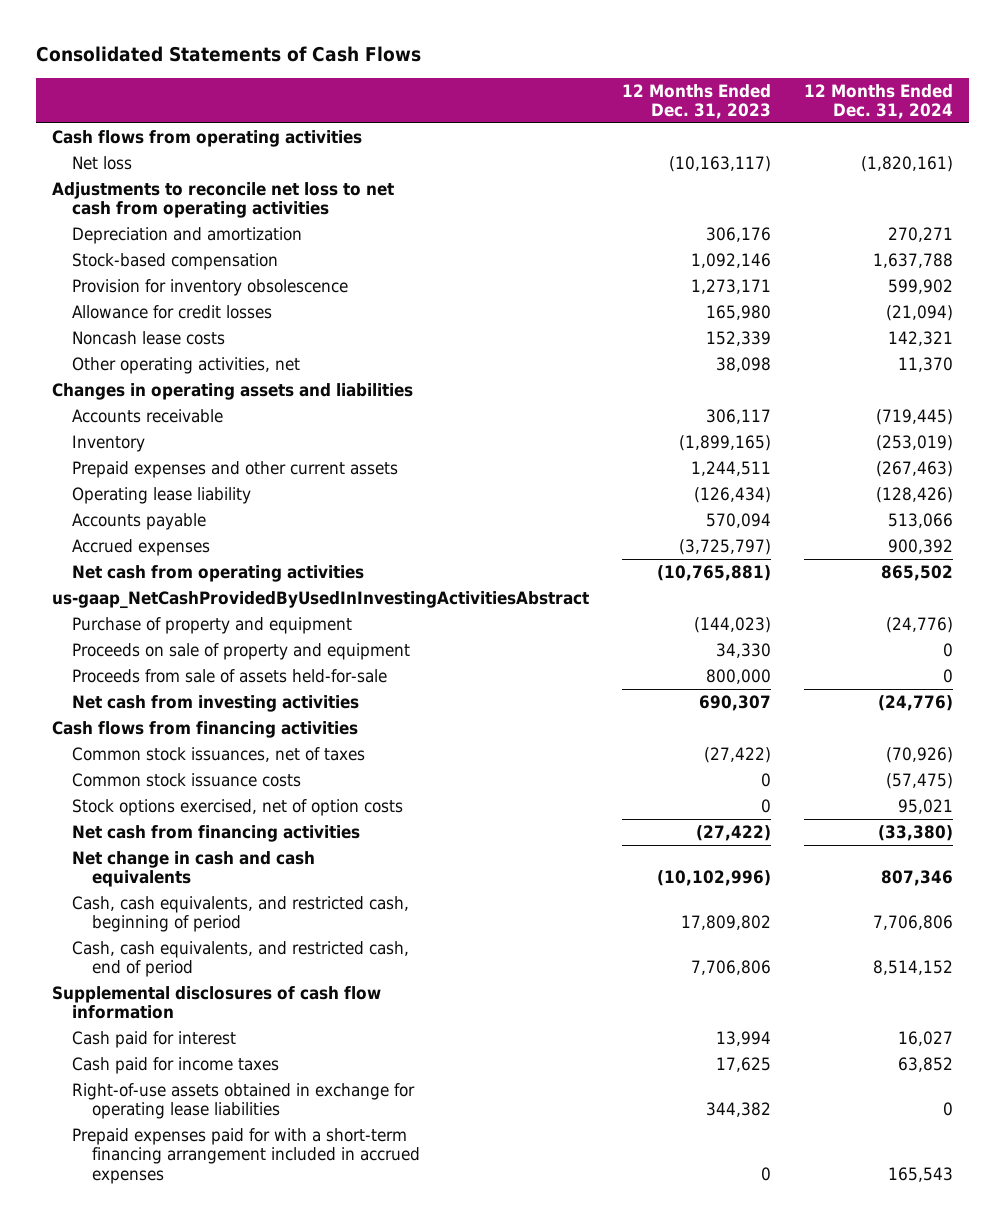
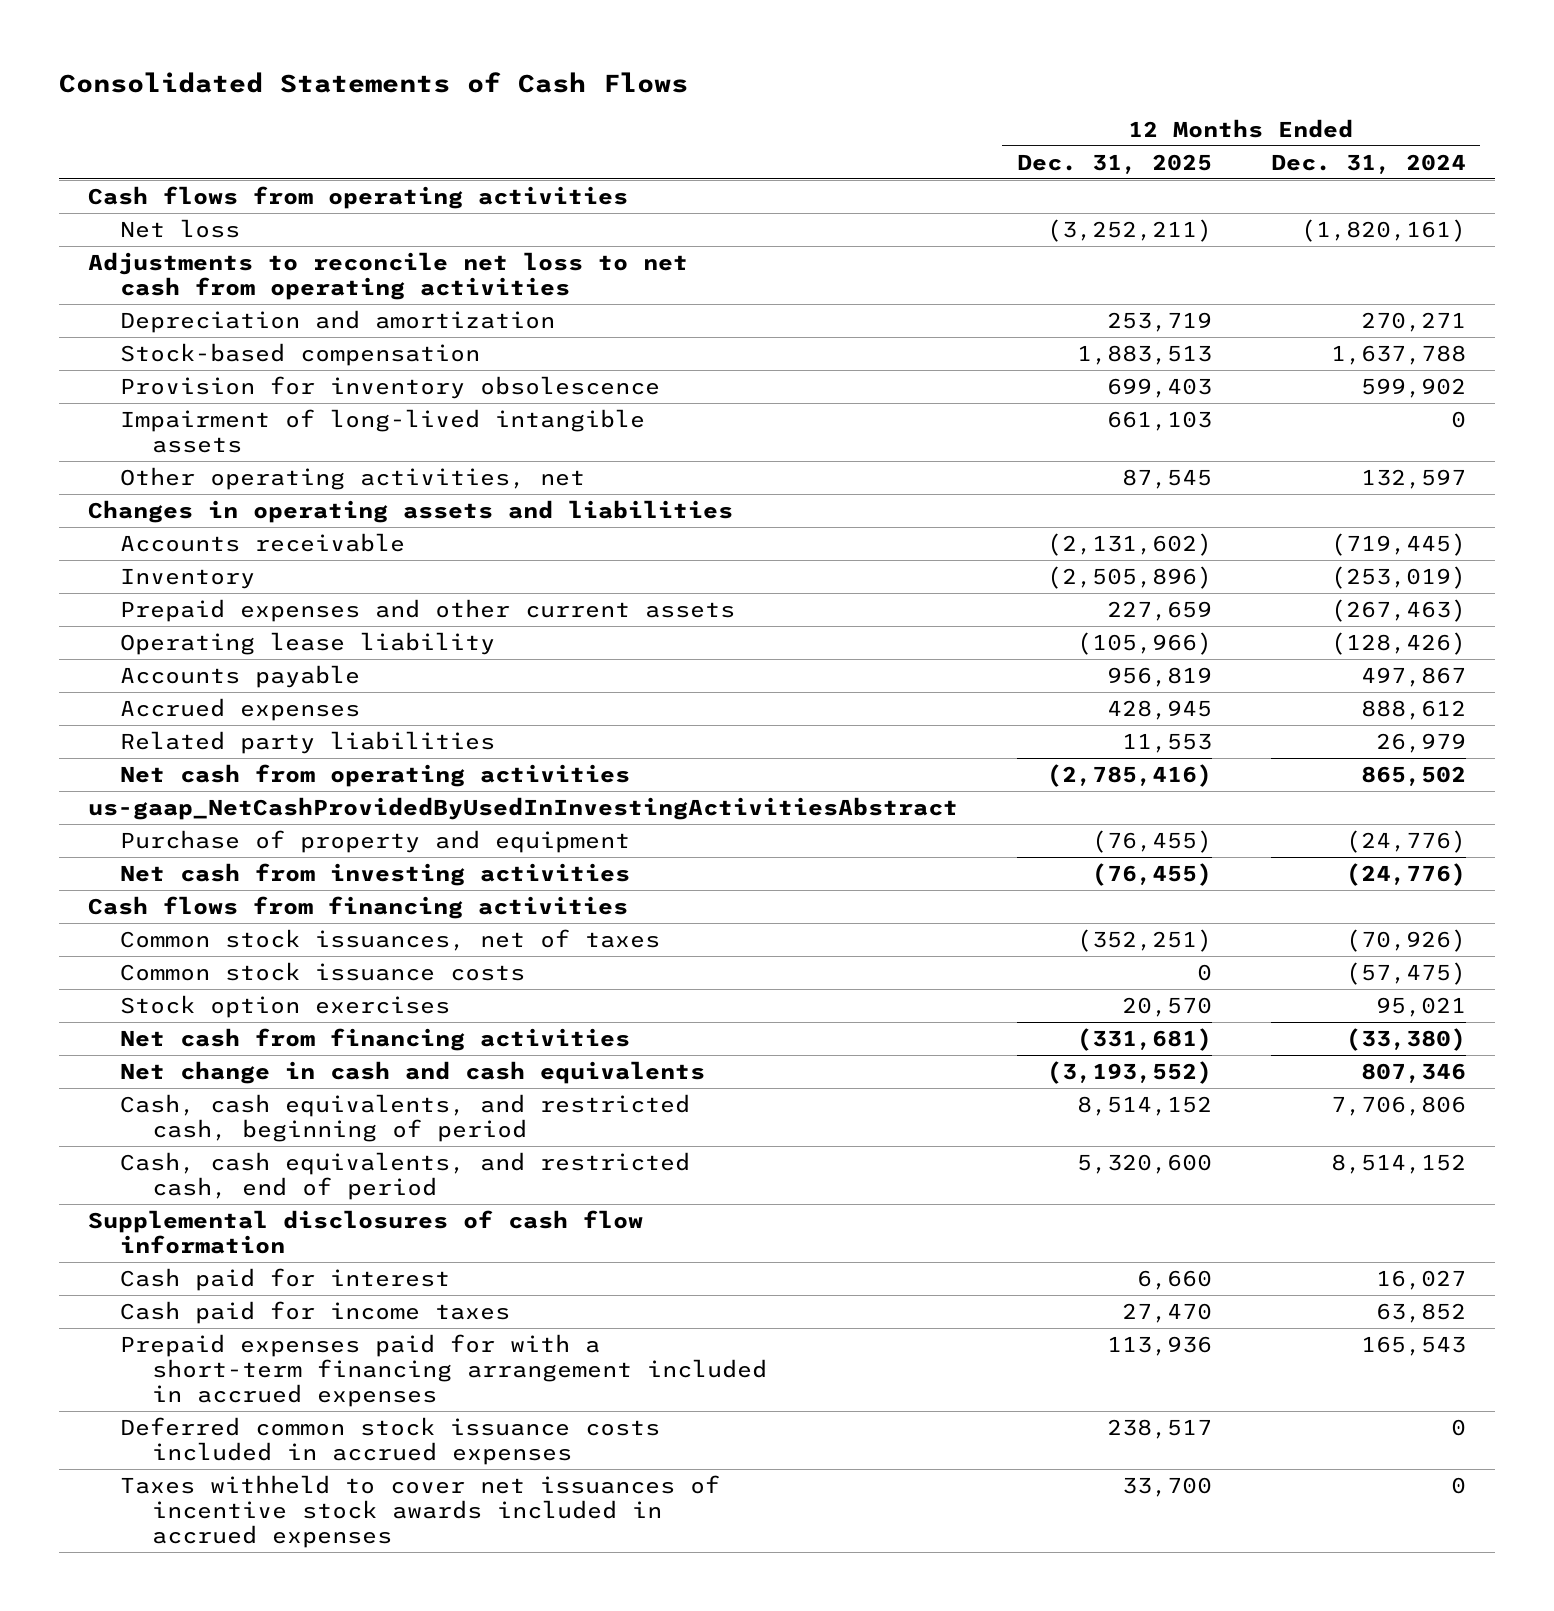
- | 12 Months Ended Dec. 31, 2023 | 12 Months Ended Dec. 31, 2024
+ | 12 Months Ended Dec. 31, 2025 | 12 Months Ended Dec. 31, 2024
- Allowance for credit losses | 165,980 | (21,094)
- Noncash lease costs | 152,339 | 142,321
- Other operating activities, net | 38,098 | 11,370
+ Impairment of long-lived intangible assets | 661,103 | 0
+ Other operating activities, net | 87,545 | 132,597
- Accounts payable | 570,094 | 513,066
- Accrued expenses | (3,725,797) | 900,392
+ Accounts payable | 956,819 | 497,867
+ Accrued expenses | 428,945 | 888,612
+ Related party liabilities | 11,553 | 26,979
- Proceeds on sale of property and equipment | 34,330 | 0
- Proceeds from sale of assets held-for-sale | 800,000 | 0
- Stock options exercised, net of option costs | 0 | 95,021
+ Stock option exercises | 20,570 | 95,021
- Right-of-use assets obtained in exchange for operating lease liabilities | 344,382 | 0
+ Deferred common stock issuance costs included in accrued expenses | 238,517 | 0
+ Taxes withheld to cover net issuances of incentive stock awards included in accrued expenses | 33,700 | 0

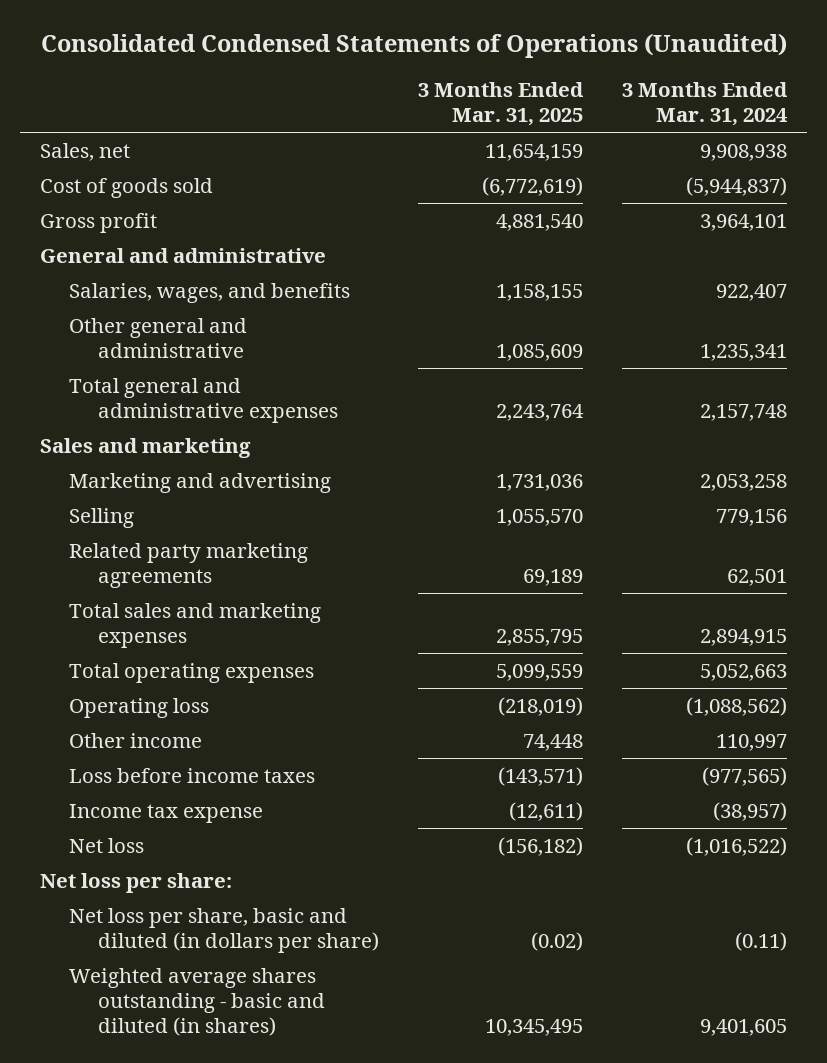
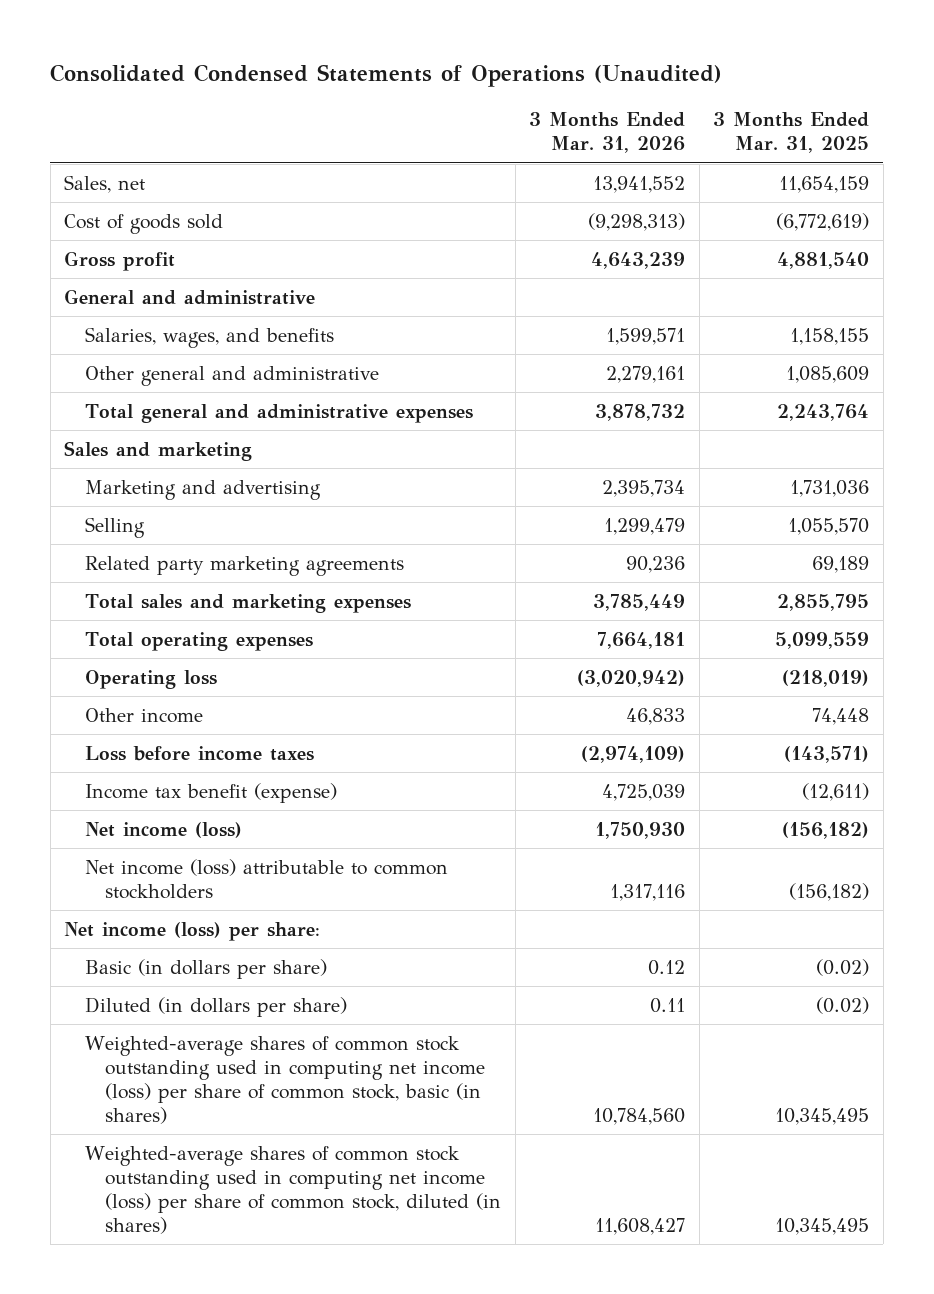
- | 3 Months Ended Mar. 31, 2025 | 3 Months Ended Mar. 31, 2024
+ | 3 Months Ended Mar. 31, 2026 | 3 Months Ended Mar. 31, 2025
- Income tax expense | (12,611) | (38,957)
- Net loss | (156,182) | (1,016,522)
- Net loss per share:
- Net loss per share, basic and diluted (in dollars per share) | (0.02) | (0.11)
- Weighted average shares outstanding - basic and diluted (in shares) | 10,345,495 | 9,401,605
+ Income tax benefit (expense) | 4,725,039 | (12,611)
+ Net income (loss) | 1,750,930 | (156,182)
+ Net income (loss) attributable to common stockholders | 1,317,116 | (156,182)
+ Net income (loss) per share:
+ Basic (in dollars per share) | 0.12 | (0.02)
+ Diluted (in dollars per share) | 0.11 | (0.02)
+ Weighted-average shares of common stock outstanding used in computing net income (loss) per share of common stock, basic (in shares) | 10,784,560 | 10,345,495
+ Weighted-average shares of common stock outstanding used in computing net income (loss) per share of common stock, diluted (in shares) | 11,608,427 | 10,345,495

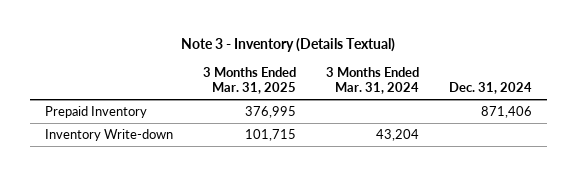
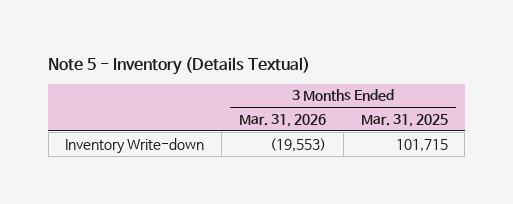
- Note 3 - Inventory (Details Textual)
+ Note 5 - Inventory (Details Textual)
- | 3 Months Ended Mar. 31, 2025 | 3 Months Ended Mar. 31, 2024 | Dec. 31, 2024
+ | 3 Months Ended Mar. 31, 2026 | 3 Months Ended Mar. 31, 2025
- Prepaid Inventory | 376,995 | | 871,406

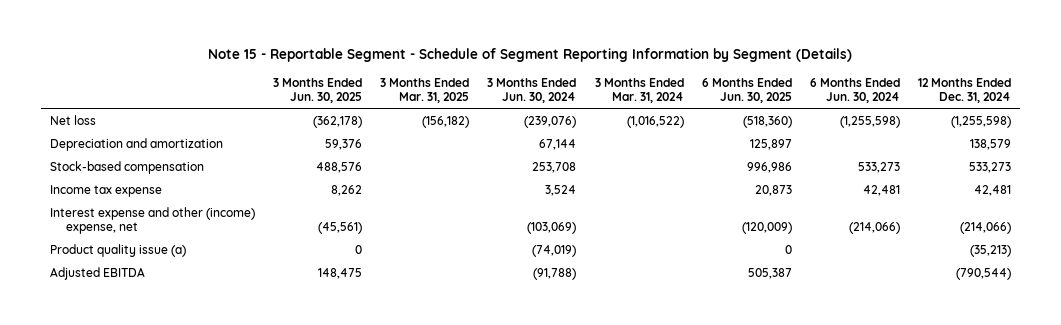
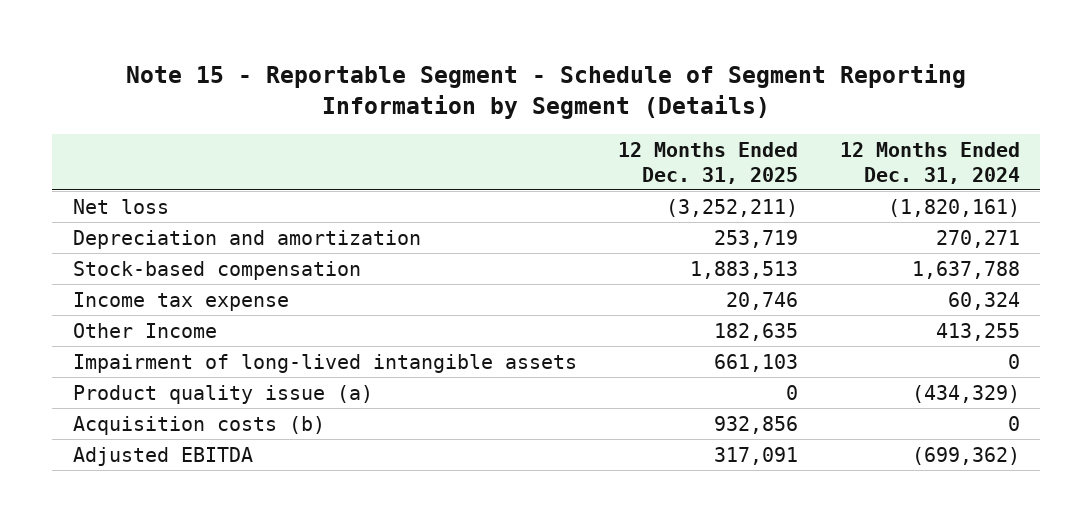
- | 3 Months Ended Jun. 30, 2025 | 3 Months Ended Mar. 31, 2025 | 3 Months Ended Jun. 30, 2024 | 3 Months Ended Mar. 31, 2024 | 6 Months Ended Jun. 30, 2025 | 6 Months Ended Jun. 30, 2024 | 12 Months Ended Dec. 31, 2024
+ | 12 Months Ended Dec. 31, 2025 | 12 Months Ended Dec. 31, 2024
- Net loss | (362,178) | (156,182) | (239,076) | (1,016,522) | (518,360) | (1,255,598) | (1,255,598)
- Depreciation and amortization | 59,376 | | 67,144 | | 125,897 | | 138,579
- Stock-based compensation | 488,576 | | 253,708 | | 996,986 | 533,273 | 533,273
- Income tax expense | 8,262 | | 3,524 | | 20,873 | 42,481 | 42,481
- Interest expense and other (income) expense, net | (45,561) | | (103,069) | | (120,009) | (214,066) | (214,066)
- Product quality issue (a) | 0 | | (74,019) | | 0 | | (35,213)
- Adjusted EBITDA | 148,475 | | (91,788) | | 505,387 | | (790,544)
+ Net loss | (3,252,211) | (1,820,161)
+ Depreciation and amortization | 253,719 | 270,271
+ Stock-based compensation | 1,883,513 | 1,637,788
+ Income tax expense | 20,746 | 60,324
+ Other Income | 182,635 | 413,255
+ Impairment of long-lived intangible assets | 661,103 | 0
+ Product quality issue (a) | 0 | (434,329)
+ Acquisition costs (b) | 932,856 | 0
+ Adjusted EBITDA | 317,091 | (699,362)

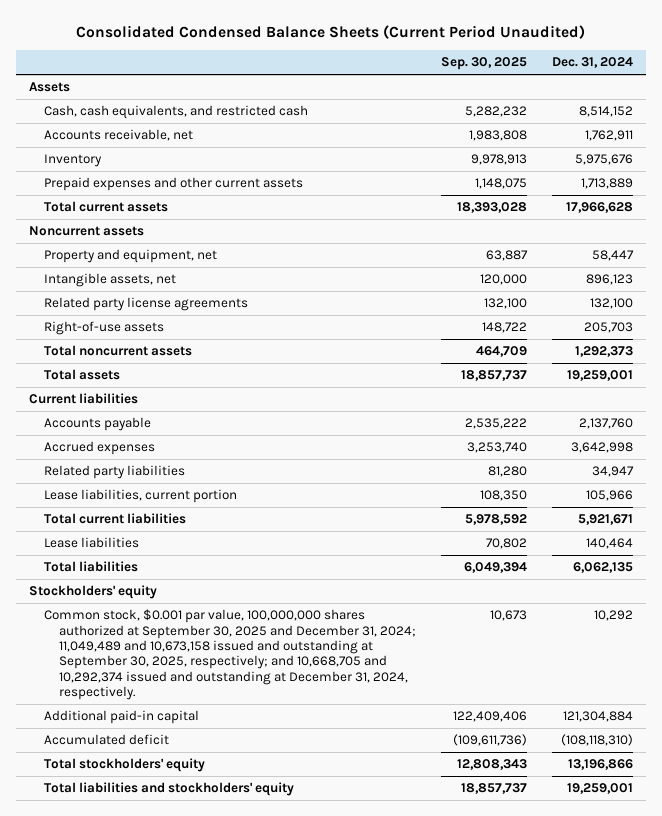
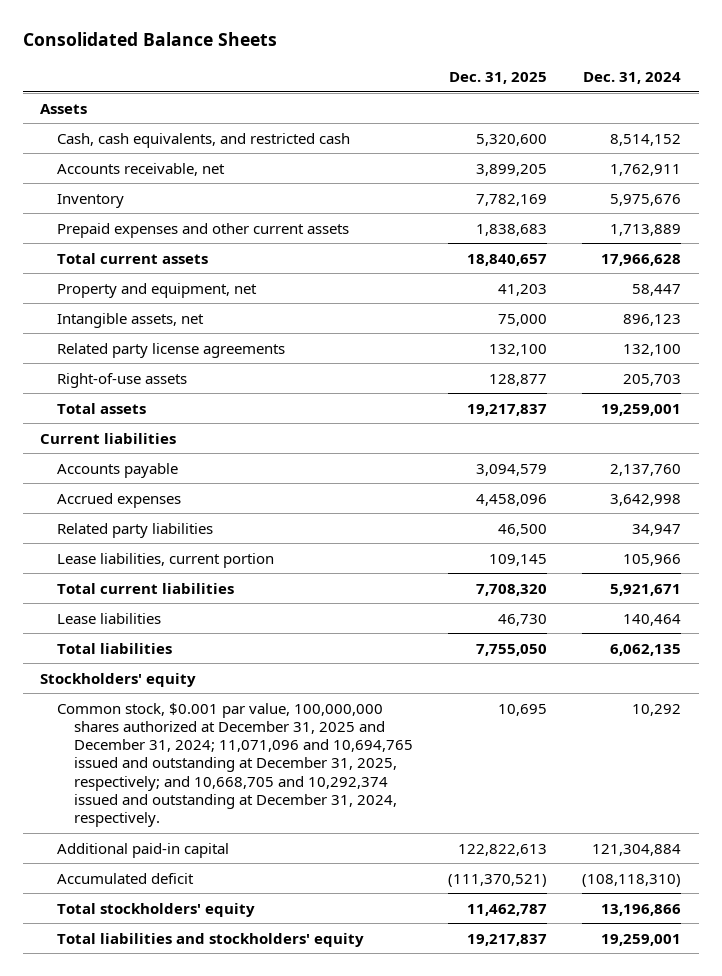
- Consolidated Condensed Balance Sheets (Current Period Unaudited)
+ Consolidated Balance Sheets
- | Sep. 30, 2025 | Dec. 31, 2024
+ | Dec. 31, 2025 | Dec. 31, 2024
- Noncurrent assets
- Total noncurrent assets | 464,709 | 1,292,373
- Common stock, $0.001 par value, 100,000,000 shares authorized at September 30, 2025 and December 31, 2024; 11,049,489 and 10,673,158 issued and outstanding at September 30, 2025, respectively; and 10,668,705 and 10,292,374 issued and outstanding at December 31, 2024, respectively. | 10,673 | 10,292
+ Common stock, $0.001 par value, 100,000,000 shares authorized at December 31, 2025 and December 31, 2024; 11,071,096 and 10,694,765 issued and outstanding at December 31, 2025, respectively; and 10,668,705 and 10,292,374 issued and outstanding at December 31, 2024, respectively. | 10,695 | 10,292

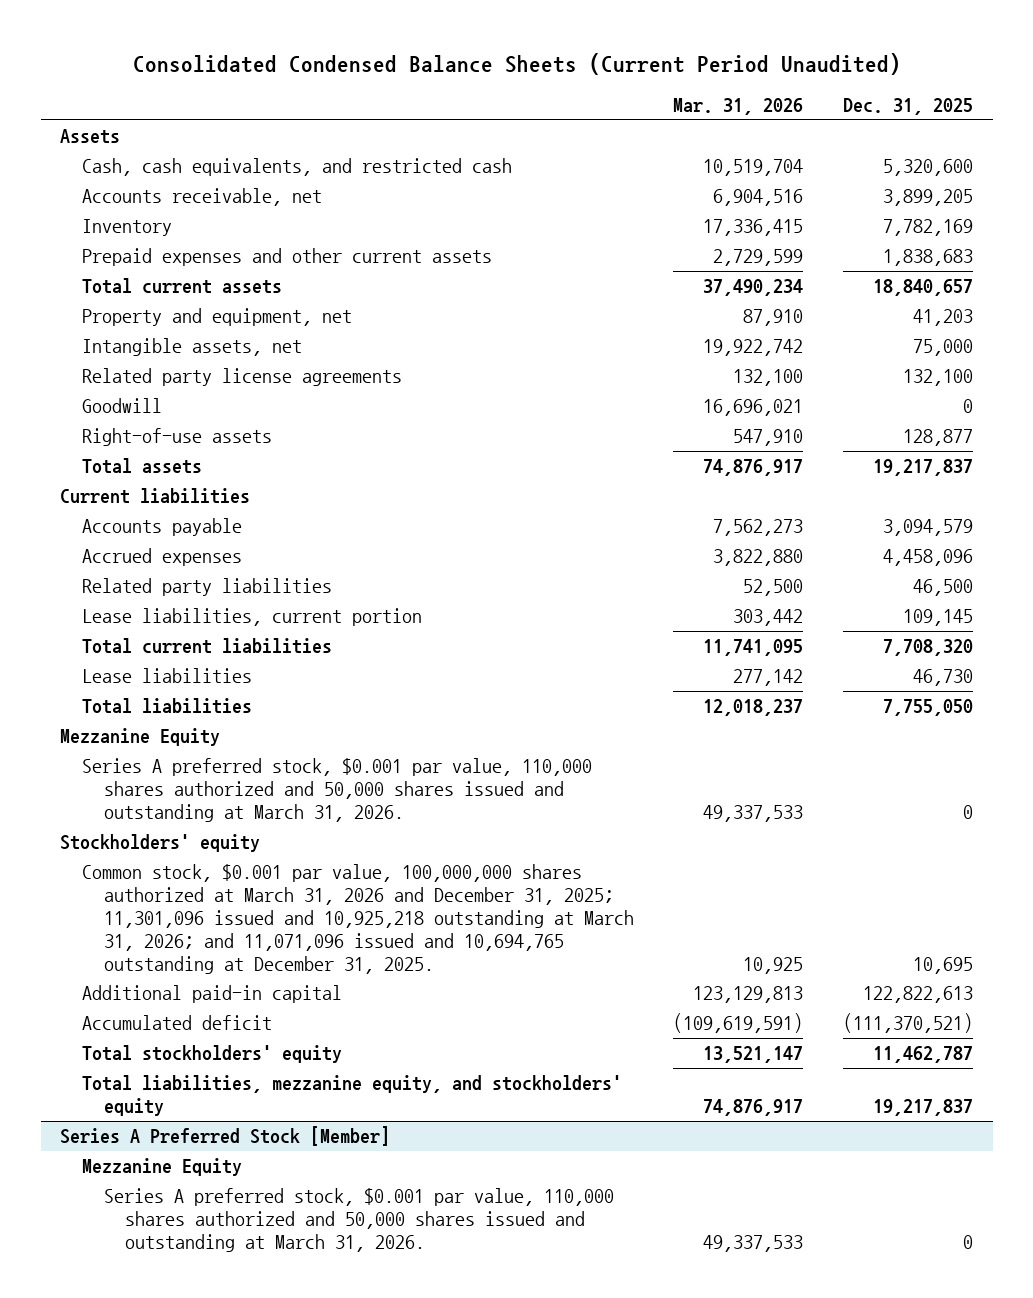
- Consolidated Balance Sheets
+ Consolidated Condensed Balance Sheets (Current Period Unaudited)
- | Dec. 31, 2025 | Dec. 31, 2024
+ | Mar. 31, 2026 | Dec. 31, 2025
+ Goodwill | 16,696,021 | 0
+ Mezzanine Equity
+ Series A preferred stock, $0.001 par value, 110,000 shares authorized and 50,000 shares issued and outstanding at March 31, 2026. | 49,337,533 | 0
- Common stock, $0.001 par value, 100,000,000 shares authorized at December 31, 2025 and December 31, 2024; 11,071,096 and 10,694,765 issued and outstanding at December 31, 2025, respectively; and 10,668,705 and 10,292,374 issued and outstanding at December 31, 2024, respectively. | 10,695 | 10,292
+ Common stock, $0.001 par value, 100,000,000 shares authorized at March 31, 2026 and December 31, 2025; 11,301,096 issued and 10,925,218 outstanding at March 31, 2026; and 11,071,096 issued and 10,694,765 outstanding at December 31, 2025. | 10,925 | 10,695
- Total liabilities and stockholders' equity | 19,217,837 | 19,259,001
+ Total liabilities, mezzanine equity, and stockholders' equity | 74,876,917 | 19,217,837
+ Series A Preferred Stock [Member]
+ Mezzanine Equity
+ Series A preferred stock, $0.001 par value, 110,000 shares authorized and 50,000 shares issued and outstanding at March 31, 2026. | 49,337,533 | 0

